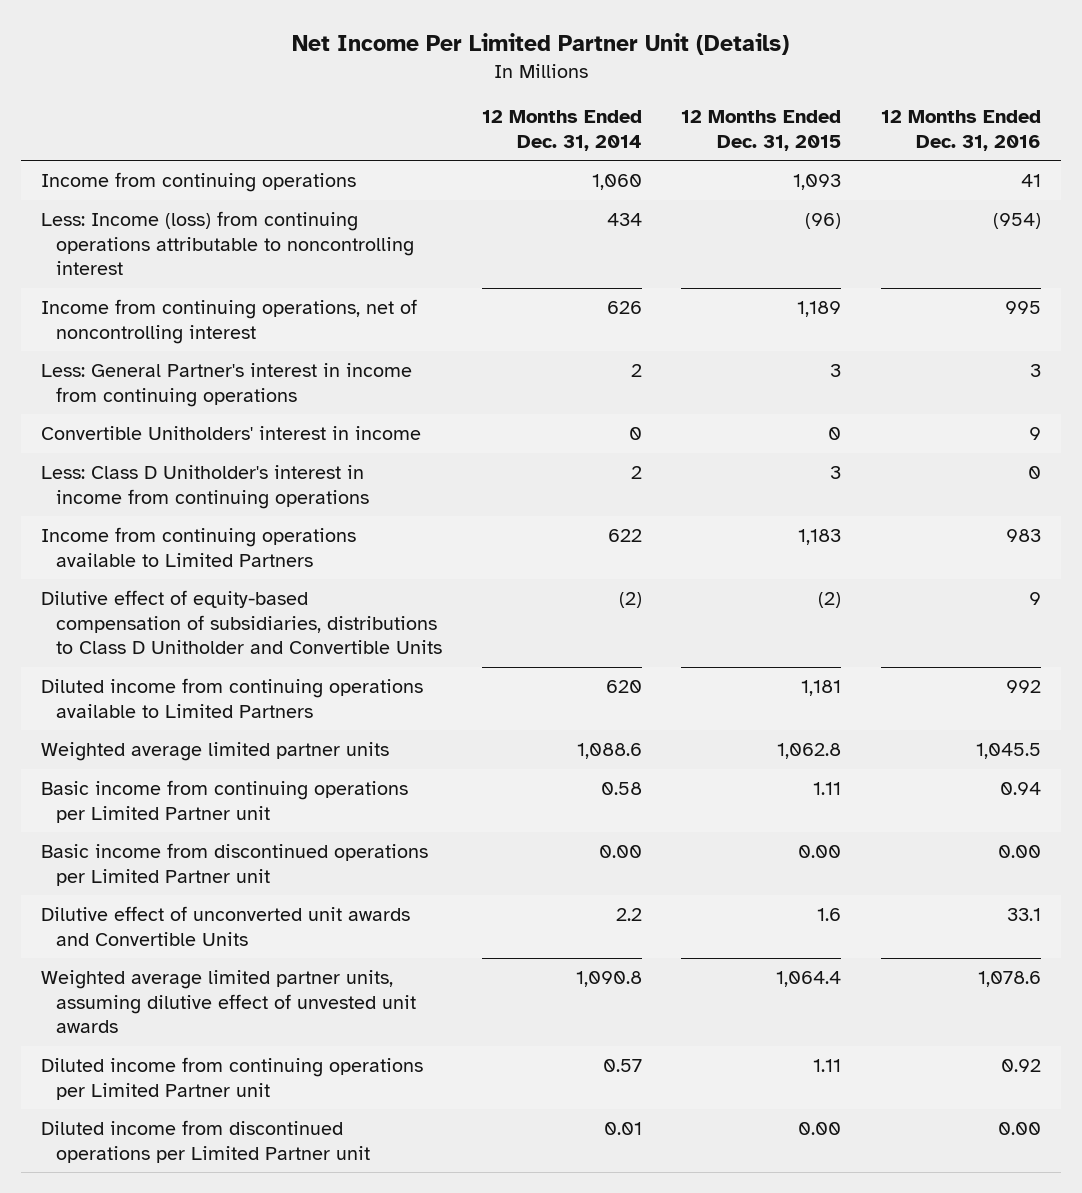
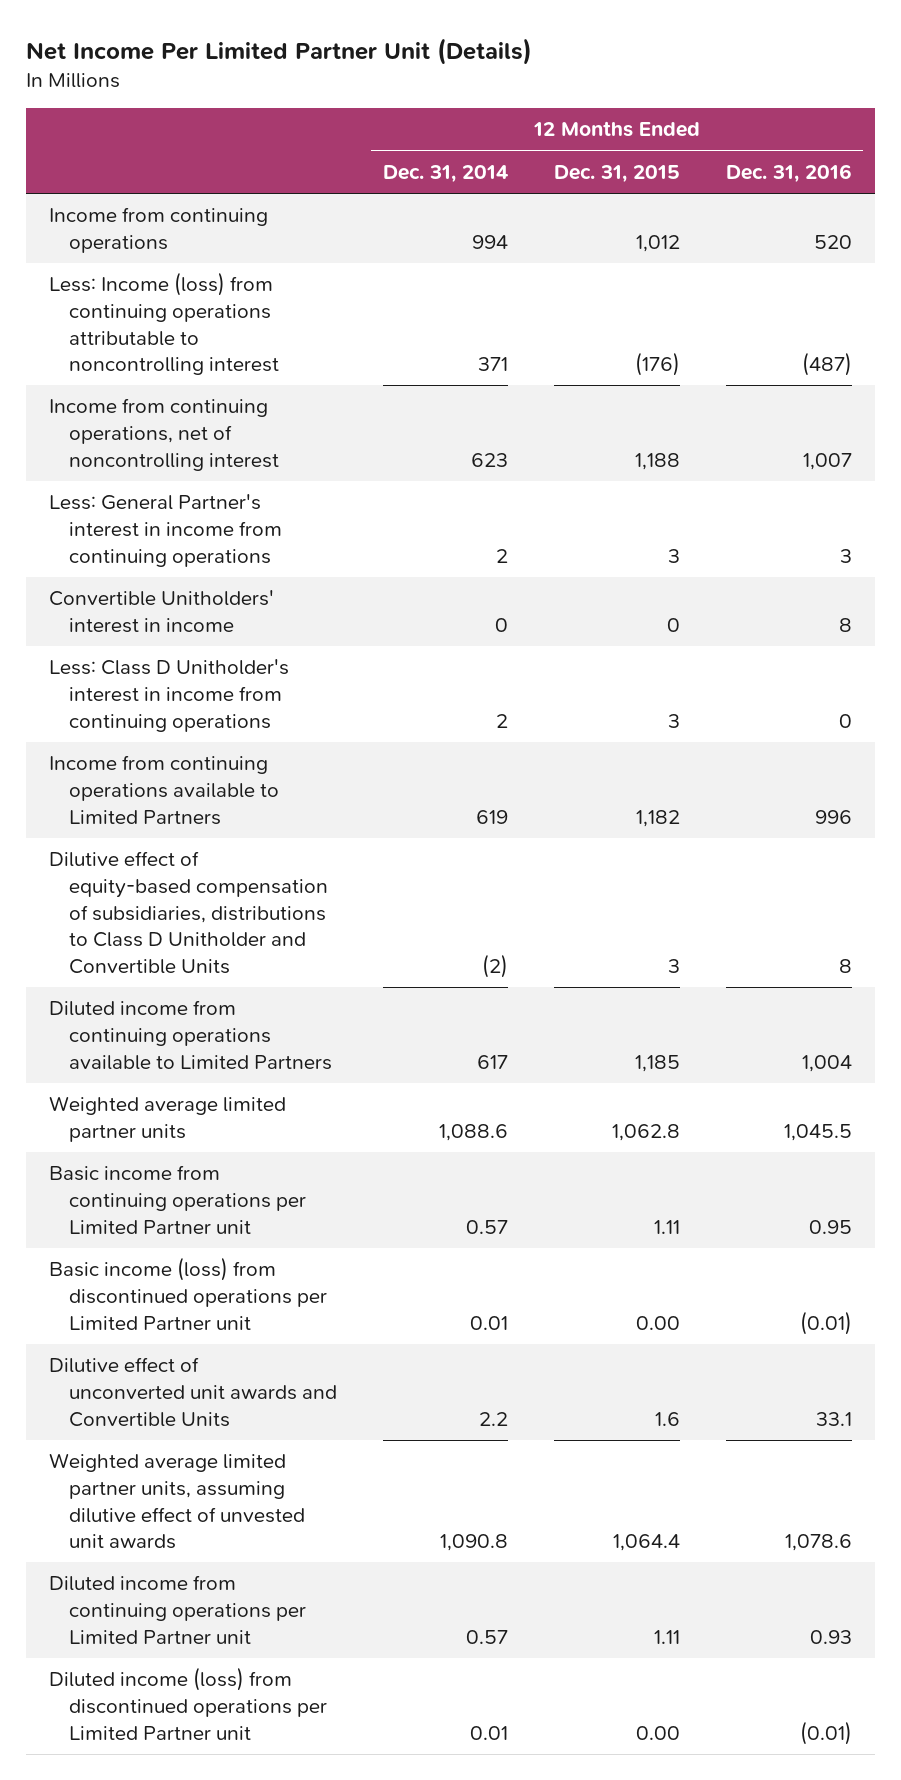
- Income from continuing operations | 1,060 | 1,093 | 41
- Less: Income (loss) from continuing operations attributable to noncontrolling interest | 434 | (96) | (954)
- Income from continuing operations, net of noncontrolling interest | 626 | 1,189 | 995
+ Income from continuing operations | 994 | 1,012 | 520
+ Less: Income (loss) from continuing operations attributable to noncontrolling interest | 371 | (176) | (487)
+ Income from continuing operations, net of noncontrolling interest | 623 | 1,188 | 1,007
- Convertible Unitholders' interest in income | 0 | 0 | 9
+ Convertible Unitholders' interest in income | 0 | 0 | 8
- Income from continuing operations available to Limited Partners | 622 | 1,183 | 983
- Dilutive effect of equity-based compensation of subsidiaries, distributions to Class D Unitholder and Convertible Units | (2) | (2) | 9
- Diluted income from continuing operations available to Limited Partners | 620 | 1,181 | 992
+ Income from continuing operations available to Limited Partners | 619 | 1,182 | 996
+ Dilutive effect of equity-based compensation of subsidiaries, distributions to Class D Unitholder and Convertible Units | (2) | 3 | 8
+ Diluted income from continuing operations available to Limited Partners | 617 | 1,185 | 1,004
- Basic income from continuing operations per Limited Partner unit | 0.58 | 1.11 | 0.94
- Basic income from discontinued operations per Limited Partner unit | 0.00 | 0.00 | 0.00
+ Basic income from continuing operations per Limited Partner unit | 0.57 | 1.11 | 0.95
+ Basic income (loss) from discontinued operations per Limited Partner unit | 0.01 | 0.00 | (0.01)
- Diluted income from continuing operations per Limited Partner unit | 0.57 | 1.11 | 0.92
- Diluted income from discontinued operations per Limited Partner unit | 0.01 | 0.00 | 0.00
+ Diluted income from continuing operations per Limited Partner unit | 0.57 | 1.11 | 0.93
+ Diluted income (loss) from discontinued operations per Limited Partner unit | 0.01 | 0.00 | (0.01)

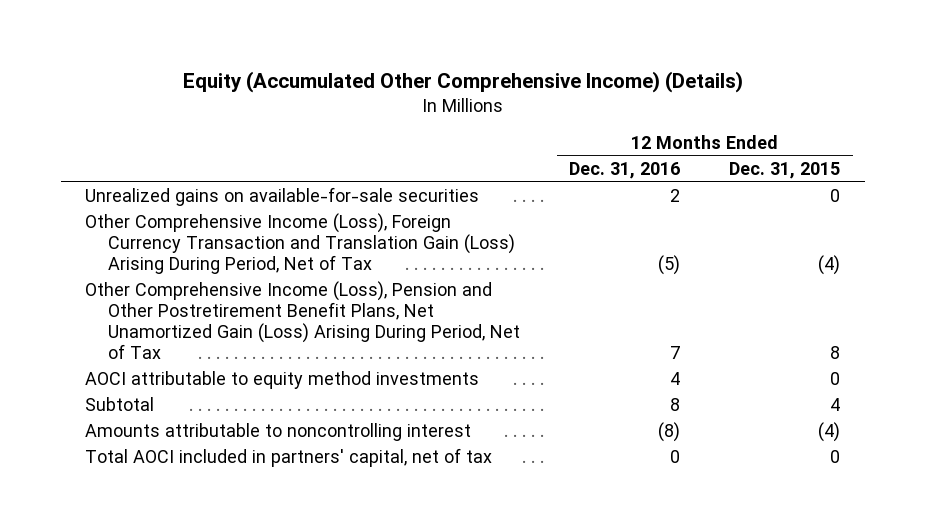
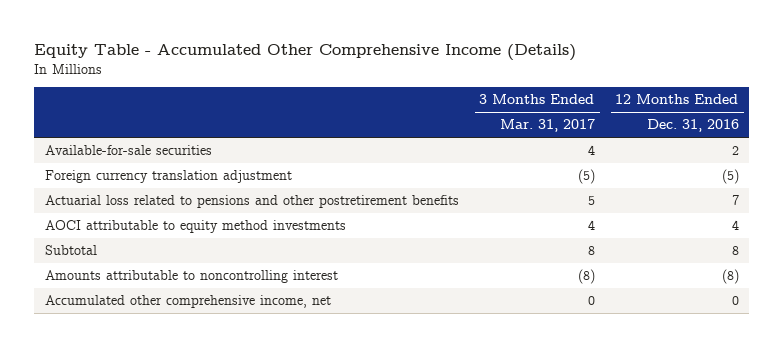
- Equity (Accumulated Other Comprehensive Income) (Details)
+ Equity Table - Accumulated Other Comprehensive Income (Details)
- | 12 Months Ended Dec. 31, 2016 | 12 Months Ended Dec. 31, 2015
+ | 3 Months Ended Mar. 31, 2017 | 12 Months Ended Dec. 31, 2016
- Unrealized gains on available-for-sale securities | 2 | 0
- Other Comprehensive Income (Loss), Foreign Currency Transaction and Translation Gain (Loss) Arising During Period, Net of Tax | (5) | (4)
- Other Comprehensive Income (Loss), Pension and Other Postretirement Benefit Plans, Net Unamortized Gain (Loss) Arising During Period, Net of Tax | 7 | 8
+ Available-for-sale securities | 4 | 2
+ Foreign currency translation adjustment | (5) | (5)
+ Actuarial loss related to pensions and other postretirement benefits | 5 | 7
- Total AOCI included in partners' capital, net of tax | 0 | 0
+ Accumulated other comprehensive income, net | 0 | 0

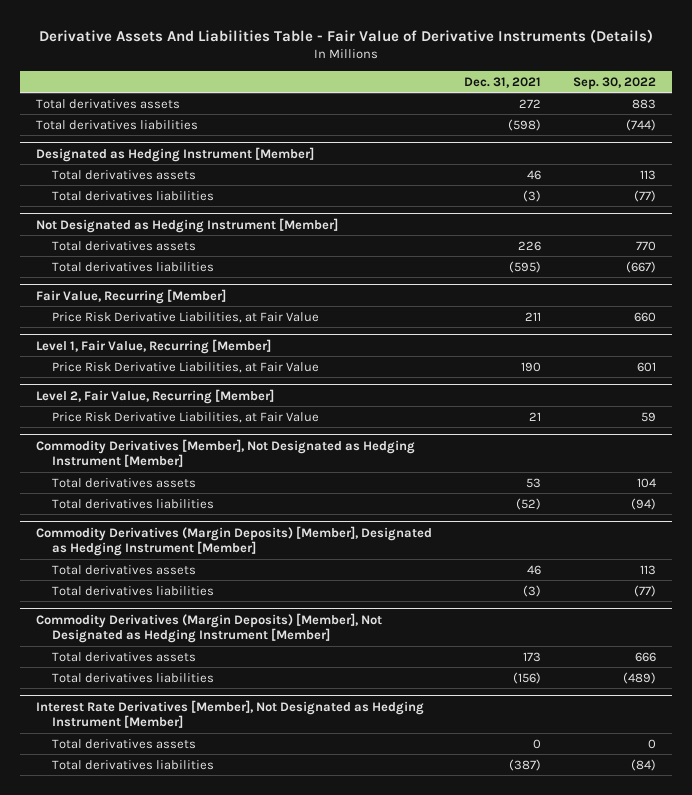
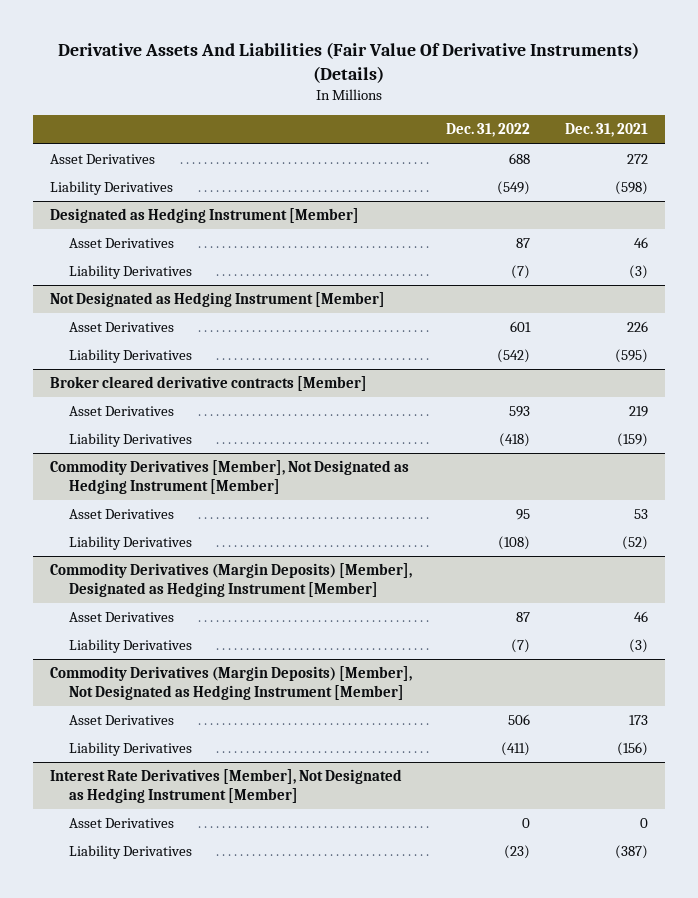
- Derivative Assets And Liabilities Table - Fair Value of Derivative Instruments (Details)
+ Derivative Assets And Liabilities (Fair Value Of Derivative Instruments) (Details)
- | Dec. 31, 2021 | Sep. 30, 2022
+ | Dec. 31, 2022 | Dec. 31, 2021
- Total derivatives assets | 272 | 883
- Total derivatives liabilities | (598) | (744)
+ Asset Derivatives | 688 | 272
+ Liability Derivatives | (549) | (598)
@ Designated as Hedging Instrument [Member]
- Total derivatives assets | 46 | 113
- Total derivatives liabilities | (3) | (77)
+ Asset Derivatives | 87 | 46
+ Liability Derivatives | (7) | (3)
@ Not Designated as Hedging Instrument [Member]
- Total derivatives assets | 226 | 770
- Total derivatives liabilities | (595) | (667)
- Fair Value, Recurring [Member]
- Price Risk Derivative Liabilities, at Fair Value | 211 | 660
- Level 1, Fair Value, Recurring [Member]
- Price Risk Derivative Liabilities, at Fair Value | 190 | 601
- Level 2, Fair Value, Recurring [Member]
- Price Risk Derivative Liabilities, at Fair Value | 21 | 59
@ Not Designated as Hedging Instrument [Member]
+ Asset Derivatives | 601 | 226
+ Liability Derivatives | (542) | (595)
+ Broker cleared derivative contracts [Member]
+ Asset Derivatives | 593 | 219
+ Liability Derivatives | (418) | (159)
@ Commodity Derivatives [Member], Not Designated as Hedging Instrument [Member]
- Total derivatives assets | 53 | 104
- Total derivatives liabilities | (52) | (94)
+ Asset Derivatives | 95 | 53
+ Liability Derivatives | (108) | (52)
@ Commodity Derivatives (Margin Deposits) [Member], Designated as Hedging Instrument [Member]
- Total derivatives assets | 46 | 113
- Total derivatives liabilities | (3) | (77)
+ Asset Derivatives | 87 | 46
+ Liability Derivatives | (7) | (3)
@ Commodity Derivatives (Margin Deposits) [Member], Not Designated as Hedging Instrument [Member]
- Total derivatives assets | 173 | 666
- Total derivatives liabilities | (156) | (489)
+ Asset Derivatives | 506 | 173
+ Liability Derivatives | (411) | (156)
@ Interest Rate Derivatives [Member], Not Designated as Hedging Instrument [Member]
- Total derivatives assets | 0 | 0
- Total derivatives liabilities | (387) | (84)
+ Asset Derivatives | 0 | 0
+ Liability Derivatives | (23) | (387)

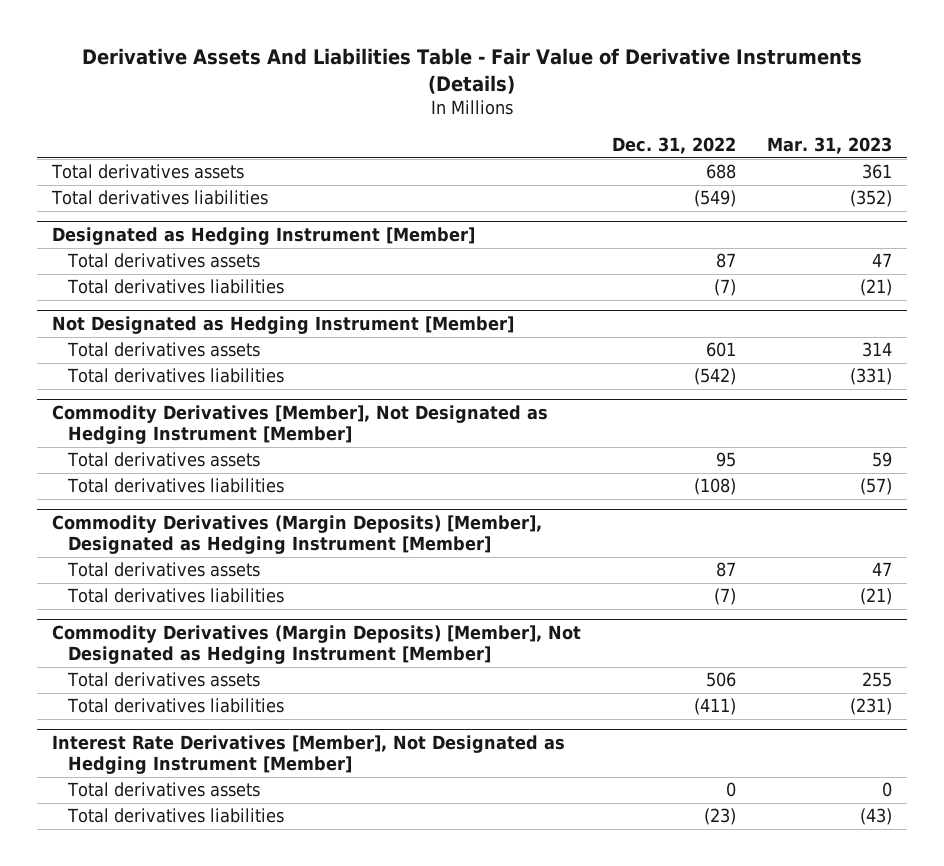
- Derivative Assets And Liabilities (Fair Value Of Derivative Instruments) (Details)
+ Derivative Assets And Liabilities Table - Fair Value of Derivative Instruments (Details)
- | Dec. 31, 2022 | Dec. 31, 2021
+ | Dec. 31, 2022 | Mar. 31, 2023
- Asset Derivatives | 688 | 272
- Liability Derivatives | (549) | (598)
+ Total derivatives assets | 688 | 361
+ Total derivatives liabilities | (549) | (352)
@ Designated as Hedging Instrument [Member]
- Asset Derivatives | 87 | 46
- Liability Derivatives | (7) | (3)
+ Total derivatives assets | 87 | 47
+ Total derivatives liabilities | (7) | (21)
@ Not Designated as Hedging Instrument [Member]
- Asset Derivatives | 601 | 226
- Liability Derivatives | (542) | (595)
- Broker cleared derivative contracts [Member]
- Asset Derivatives | 593 | 219
- Liability Derivatives | (418) | (159)
@ Not Designated as Hedging Instrument [Member]
+ Total derivatives assets | 601 | 314
+ Total derivatives liabilities | (542) | (331)
@ Commodity Derivatives [Member], Not Designated as Hedging Instrument [Member]
- Asset Derivatives | 95 | 53
- Liability Derivatives | (108) | (52)
+ Total derivatives assets | 95 | 59
+ Total derivatives liabilities | (108) | (57)
@ Commodity Derivatives (Margin Deposits) [Member], Designated as Hedging Instrument [Member]
- Asset Derivatives | 87 | 46
- Liability Derivatives | (7) | (3)
+ Total derivatives assets | 87 | 47
+ Total derivatives liabilities | (7) | (21)
@ Commodity Derivatives (Margin Deposits) [Member], Not Designated as Hedging Instrument [Member]
- Asset Derivatives | 506 | 173
- Liability Derivatives | (411) | (156)
+ Total derivatives assets | 506 | 255
+ Total derivatives liabilities | (411) | (231)
@ Interest Rate Derivatives [Member], Not Designated as Hedging Instrument [Member]
- Asset Derivatives | 0 | 0
- Liability Derivatives | (23) | (387)
+ Total derivatives assets | 0 | 0
+ Total derivatives liabilities | (23) | (43)

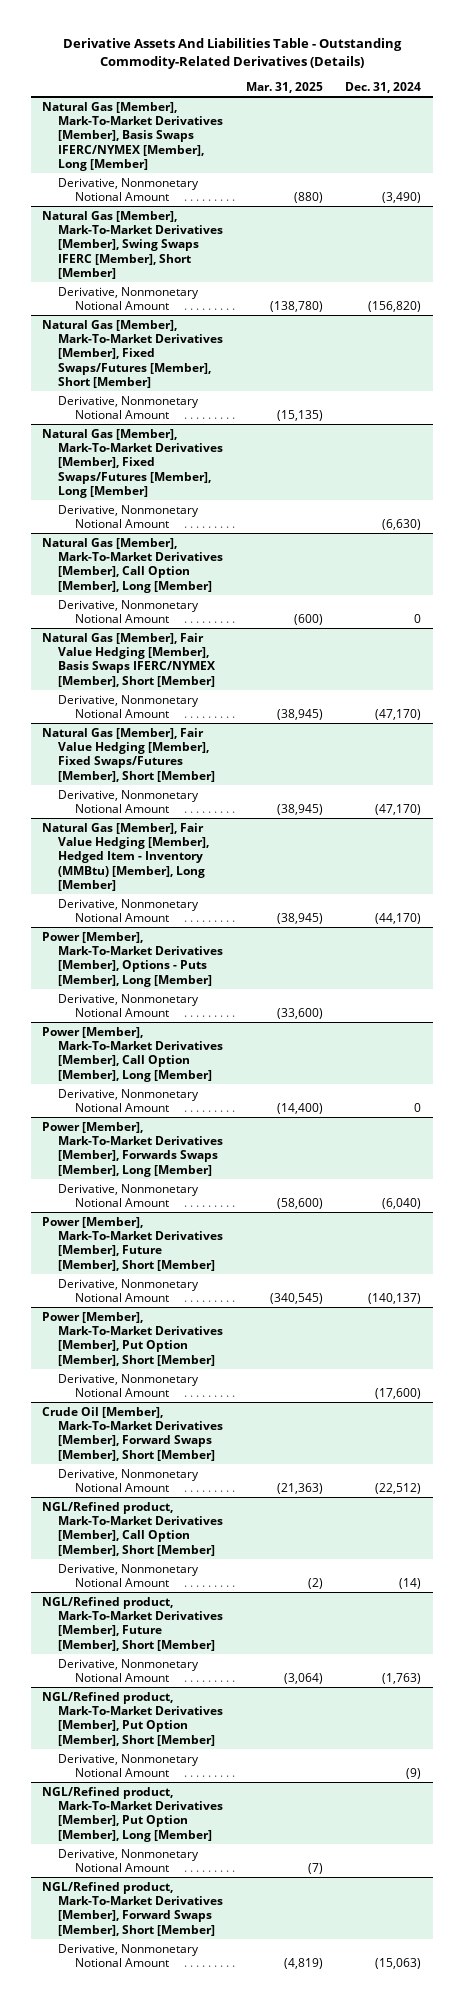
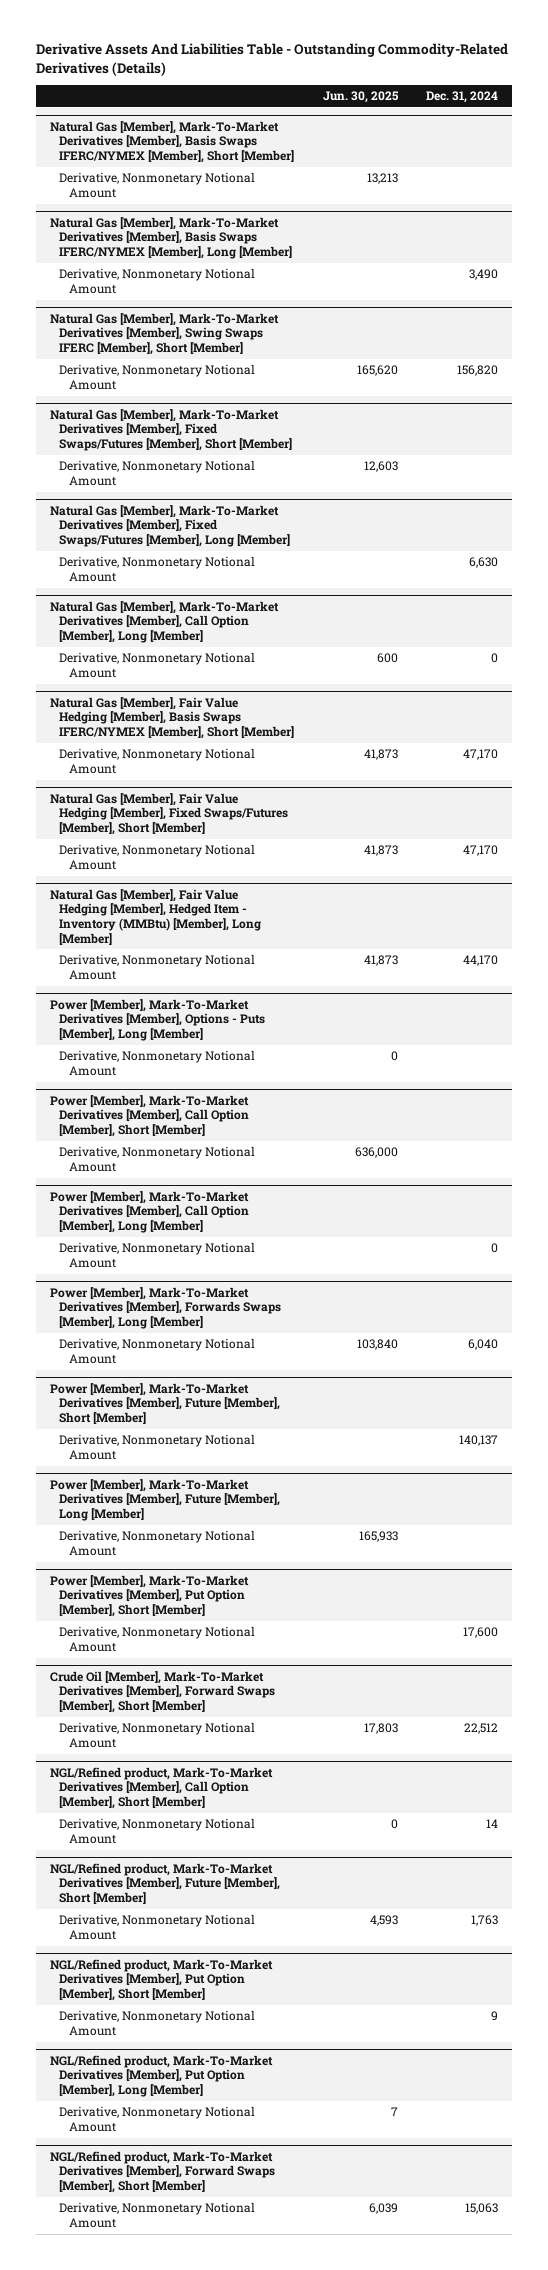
- | Mar. 31, 2025 | Dec. 31, 2024
+ | Jun. 30, 2025 | Dec. 31, 2024
+ Natural Gas [Member], Mark-To-Market Derivatives [Member], Basis Swaps IFERC/NYMEX [Member], Short [Member]
+ Derivative, Nonmonetary Notional Amount | 13,213 |
@ Natural Gas [Member], Mark-To-Market Derivatives [Member], Basis Swaps IFERC/NYMEX [Member], Long [Member]
- Derivative, Nonmonetary Notional Amount | (880) | (3,490)
+ Derivative, Nonmonetary Notional Amount | | 3,490
@ Natural Gas [Member], Mark-To-Market Derivatives [Member], Swing Swaps IFERC [Member], Short [Member]
- Derivative, Nonmonetary Notional Amount | (138,780) | (156,820)
+ Derivative, Nonmonetary Notional Amount | 165,620 | 156,820
@ Natural Gas [Member], Mark-To-Market Derivatives [Member], Fixed Swaps/Futures [Member], Long [Member]
- Derivative, Nonmonetary Notional Amount | | (6,630)
+ Derivative, Nonmonetary Notional Amount | | 6,630
@ Natural Gas [Member], Fair Value Hedging [Member], Basis Swaps IFERC/NYMEX [Member], Short [Member]
- Derivative, Nonmonetary Notional Amount | (38,945) | (47,170)
+ Derivative, Nonmonetary Notional Amount | 41,873 | 47,170
@ Natural Gas [Member], Fair Value Hedging [Member], Fixed Swaps/Futures [Member], Short [Member]
- Derivative, Nonmonetary Notional Amount | (38,945) | (47,170)
+ Derivative, Nonmonetary Notional Amount | 41,873 | 47,170
@ Natural Gas [Member], Fair Value Hedging [Member], Hedged Item - Inventory (MMBtu) [Member], Long [Member]
- Derivative, Nonmonetary Notional Amount | (38,945) | (44,170)
+ Derivative, Nonmonetary Notional Amount | 41,873 | 44,170
+ Power [Member], Mark-To-Market Derivatives [Member], Call Option [Member], Short [Member]
+ Derivative, Nonmonetary Notional Amount | 636,000 |
@ Power [Member], Mark-To-Market Derivatives [Member], Forwards Swaps [Member], Long [Member]
- Derivative, Nonmonetary Notional Amount | (58,600) | (6,040)
+ Derivative, Nonmonetary Notional Amount | 103,840 | 6,040
@ Power [Member], Mark-To-Market Derivatives [Member], Future [Member], Short [Member]
- Derivative, Nonmonetary Notional Amount | (340,545) | (140,137)
+ Derivative, Nonmonetary Notional Amount | | 140,137
+ Power [Member], Mark-To-Market Derivatives [Member], Future [Member], Long [Member]
+ Derivative, Nonmonetary Notional Amount | 165,933 |
@ Power [Member], Mark-To-Market Derivatives [Member], Put Option [Member], Short [Member]
- Derivative, Nonmonetary Notional Amount | | (17,600)
+ Derivative, Nonmonetary Notional Amount | | 17,600
@ Crude Oil [Member], Mark-To-Market Derivatives [Member], Forward Swaps [Member], Short [Member]
- Derivative, Nonmonetary Notional Amount | (21,363) | (22,512)
+ Derivative, Nonmonetary Notional Amount | 17,803 | 22,512
@ NGL/Refined product, Mark-To-Market Derivatives [Member], Call Option [Member], Short [Member]
- Derivative, Nonmonetary Notional Amount | (2) | (14)
+ Derivative, Nonmonetary Notional Amount | 0 | 14
@ NGL/Refined product, Mark-To-Market Derivatives [Member], Future [Member], Short [Member]
- Derivative, Nonmonetary Notional Amount | (3,064) | (1,763)
+ Derivative, Nonmonetary Notional Amount | 4,593 | 1,763
@ NGL/Refined product, Mark-To-Market Derivatives [Member], Put Option [Member], Short [Member]
- Derivative, Nonmonetary Notional Amount | | (9)
+ Derivative, Nonmonetary Notional Amount | | 9
@ NGL/Refined product, Mark-To-Market Derivatives [Member], Forward Swaps [Member], Short [Member]
- Derivative, Nonmonetary Notional Amount | (4,819) | (15,063)
+ Derivative, Nonmonetary Notional Amount | 6,039 | 15,063

